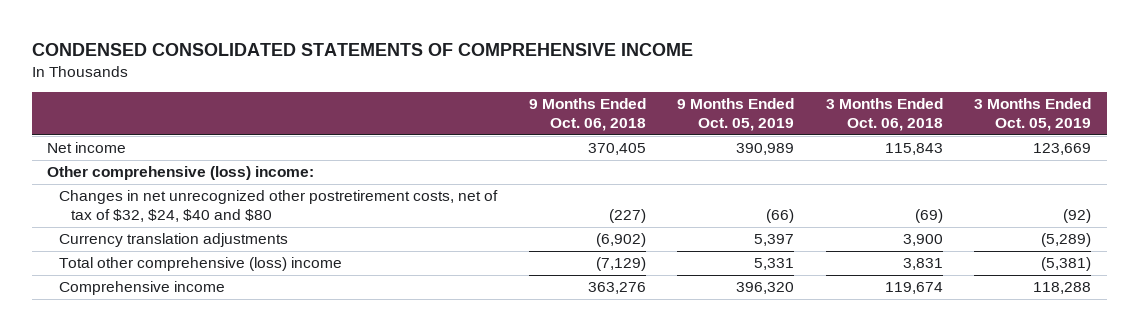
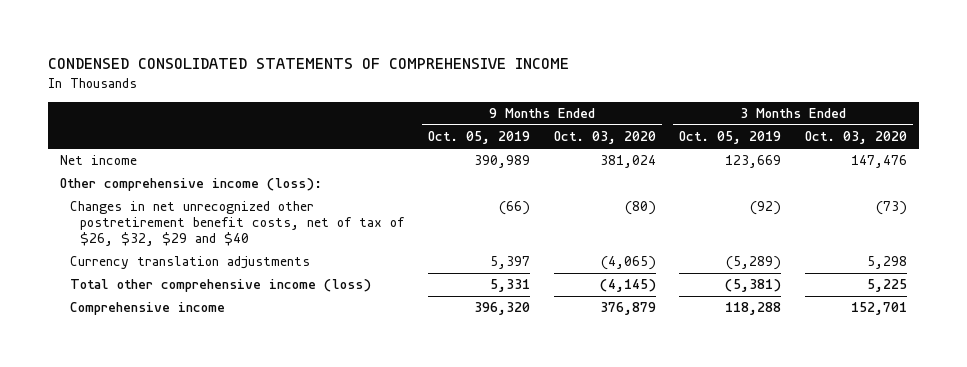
- | 9 Months Ended Oct. 06, 2018 | 9 Months Ended Oct. 05, 2019 | 3 Months Ended Oct. 06, 2018 | 3 Months Ended Oct. 05, 2019
+ | 9 Months Ended Oct. 05, 2019 | 9 Months Ended Oct. 03, 2020 | 3 Months Ended Oct. 05, 2019 | 3 Months Ended Oct. 03, 2020
- Other comprehensive (loss) income:
- Changes in net unrecognized other postretirement costs, net of tax of $32, $24, $40 and $80 | (227) | (66) | (69) | (92)
+ Other comprehensive income (loss):
+ Changes in net unrecognized other postretirement benefit costs, net of tax of $26, $32, $29 and $40 | (66) | (80) | (92) | (73)
- Total other comprehensive (loss) income | (7,129) | 5,331 | 3,831 | (5,381)
+ Total other comprehensive income (loss) | 5,331 | (4,145) | (5,381) | 5,225

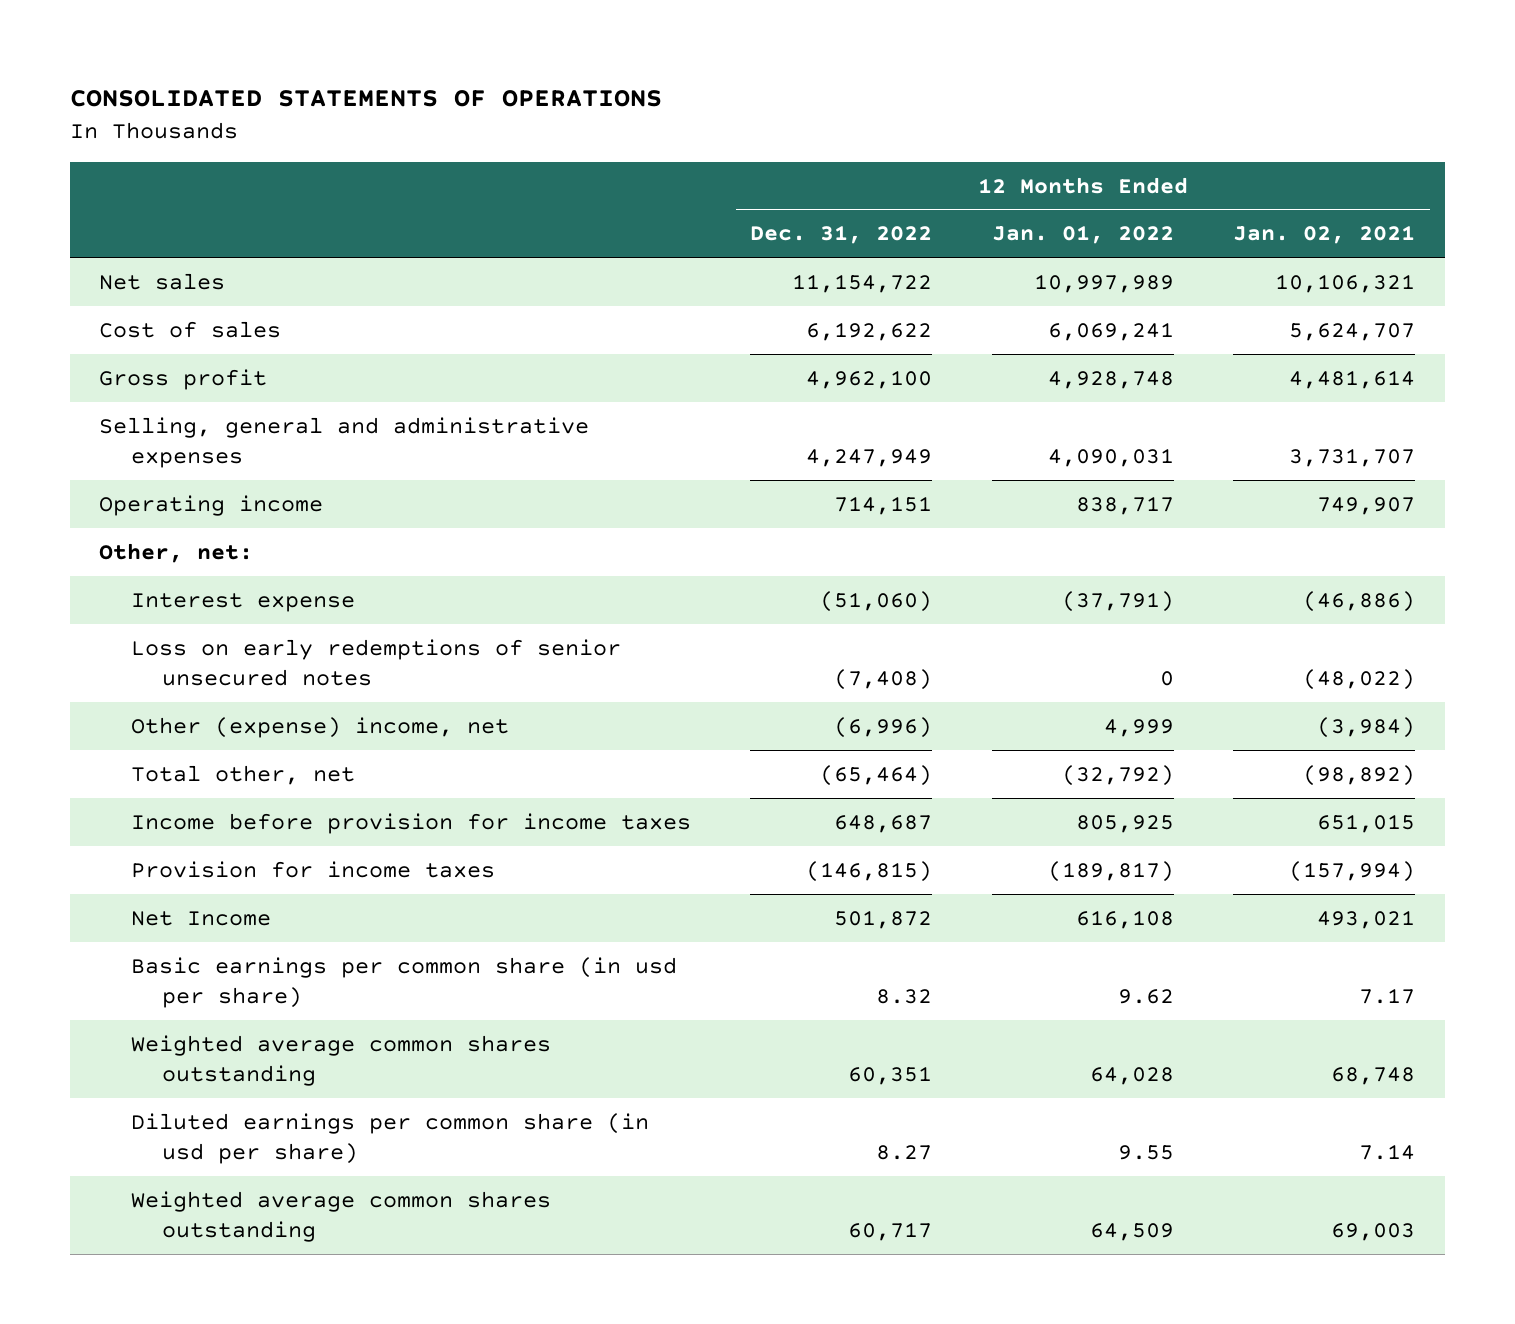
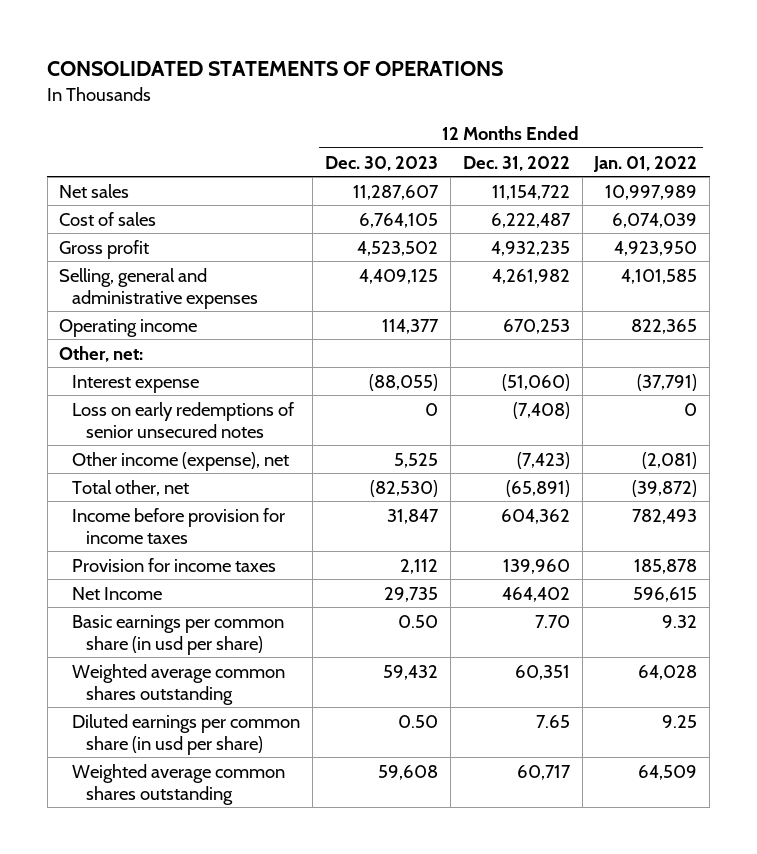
- | 12 Months Ended Dec. 31, 2022 | 12 Months Ended Jan. 01, 2022 | 12 Months Ended Jan. 02, 2021
+ | 12 Months Ended Dec. 30, 2023 | 12 Months Ended Dec. 31, 2022 | 12 Months Ended Jan. 01, 2022
- Cost of sales | 6,192,622 | 6,069,241 | 5,624,707
- Gross profit | 4,962,100 | 4,928,748 | 4,481,614
- Selling, general and administrative expenses | 4,247,949 | 4,090,031 | 3,731,707
- Operating income | 714,151 | 838,717 | 749,907
+ Cost of sales | 6,764,105 | 6,222,487 | 6,074,039
+ Gross profit | 4,523,502 | 4,932,235 | 4,923,950
+ Selling, general and administrative expenses | 4,409,125 | 4,261,982 | 4,101,585
+ Operating income | 114,377 | 670,253 | 822,365
- Other (expense) income, net | (6,996) | 4,999 | (3,984)
- Total other, net | (65,464) | (32,792) | (98,892)
- Income before provision for income taxes | 648,687 | 805,925 | 651,015
- Provision for income taxes | (146,815) | (189,817) | (157,994)
- Net Income | 501,872 | 616,108 | 493,021
- Basic earnings per common share (in usd per share) | 8.32 | 9.62 | 7.17
+ Other income (expense), net | 5,525 | (7,423) | (2,081)
+ Total other, net | (82,530) | (65,891) | (39,872)
+ Income before provision for income taxes | 31,847 | 604,362 | 782,493
+ Provision for income taxes | 2,112 | 139,960 | 185,878
+ Net Income | 29,735 | 464,402 | 596,615
+ Basic earnings per common share (in usd per share) | 0.50 | 7.70 | 9.32
- Diluted earnings per common share (in usd per share) | 8.27 | 9.55 | 7.14
+ Diluted earnings per common share (in usd per share) | 0.50 | 7.65 | 9.25

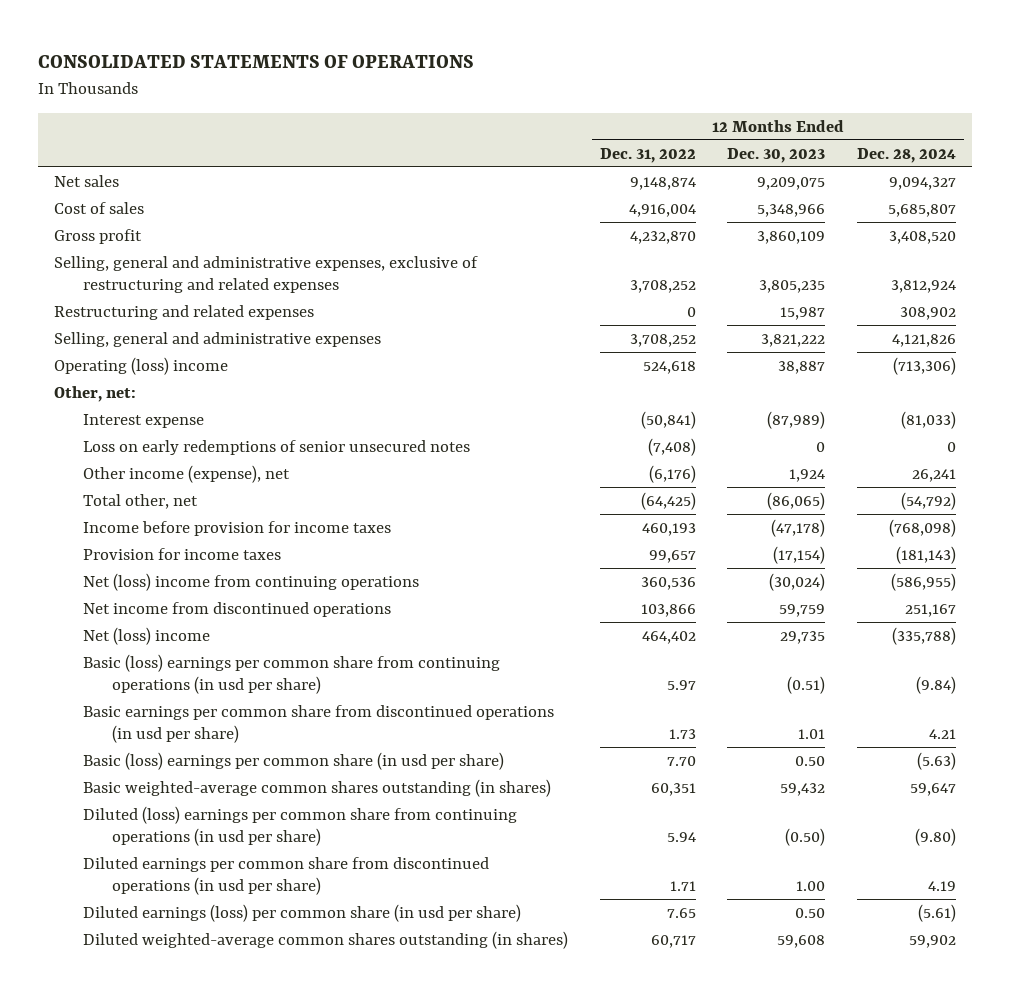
- | 12 Months Ended Dec. 30, 2023 | 12 Months Ended Dec. 31, 2022 | 12 Months Ended Jan. 01, 2022
+ | 12 Months Ended Dec. 31, 2022 | 12 Months Ended Dec. 30, 2023 | 12 Months Ended Dec. 28, 2024
- Net sales | 11,287,607 | 11,154,722 | 10,997,989
- Cost of sales | 6,764,105 | 6,222,487 | 6,074,039
- Gross profit | 4,523,502 | 4,932,235 | 4,923,950
- Selling, general and administrative expenses | 4,409,125 | 4,261,982 | 4,101,585
- Operating income | 114,377 | 670,253 | 822,365
+ Net sales | 9,148,874 | 9,209,075 | 9,094,327
+ Cost of sales | 4,916,004 | 5,348,966 | 5,685,807
+ Gross profit | 4,232,870 | 3,860,109 | 3,408,520
+ Selling, general and administrative expenses, exclusive of restructuring and related expenses | 3,708,252 | 3,805,235 | 3,812,924
+ Restructuring and related expenses | 0 | 15,987 | 308,902
+ Selling, general and administrative expenses | 3,708,252 | 3,821,222 | 4,121,826
+ Operating (loss) income | 524,618 | 38,887 | (713,306)
- Interest expense | (88,055) | (51,060) | (37,791)
+ Interest expense | (50,841) | (87,989) | (81,033)
- Other income (expense), net | 5,525 | (7,423) | (2,081)
- Total other, net | (82,530) | (65,891) | (39,872)
- Income before provision for income taxes | 31,847 | 604,362 | 782,493
- Provision for income taxes | 2,112 | 139,960 | 185,878
- Net Income | 29,735 | 464,402 | 596,615
- Basic earnings per common share (in usd per share) | 0.50 | 7.70 | 9.32
- Weighted average common shares outstanding | 59,432 | 60,351 | 64,028
- Diluted earnings per common share (in usd per share) | 0.50 | 7.65 | 9.25
- Weighted average common shares outstanding | 59,608 | 60,717 | 64,509
+ Other income (expense), net | (6,176) | 1,924 | 26,241
+ Total other, net | (64,425) | (86,065) | (54,792)
+ Income before provision for income taxes | 460,193 | (47,178) | (768,098)
+ Provision for income taxes | 99,657 | (17,154) | (181,143)
+ Net (loss) income from continuing operations | 360,536 | (30,024) | (586,955)
+ Net income from discontinued operations | 103,866 | 59,759 | 251,167
+ Net (loss) income | 464,402 | 29,735 | (335,788)
+ Basic (loss) earnings per common share from continuing operations (in usd per share) | 5.97 | (0.51) | (9.84)
+ Basic earnings per common share from discontinued operations (in usd per share) | 1.73 | 1.01 | 4.21
+ Basic (loss) earnings per common share (in usd per share) | 7.70 | 0.50 | (5.63)
+ Basic weighted-average common shares outstanding (in shares) | 60,351 | 59,432 | 59,647
+ Diluted (loss) earnings per common share from continuing operations (in usd per share) | 5.94 | (0.50) | (9.80)
+ Diluted earnings per common share from discontinued operations (in usd per share) | 1.71 | 1.00 | 4.19
+ Diluted earnings (loss) per common share (in usd per share) | 7.65 | 0.50 | (5.61)
+ Diluted weighted-average common shares outstanding (in shares) | 60,717 | 59,608 | 59,902

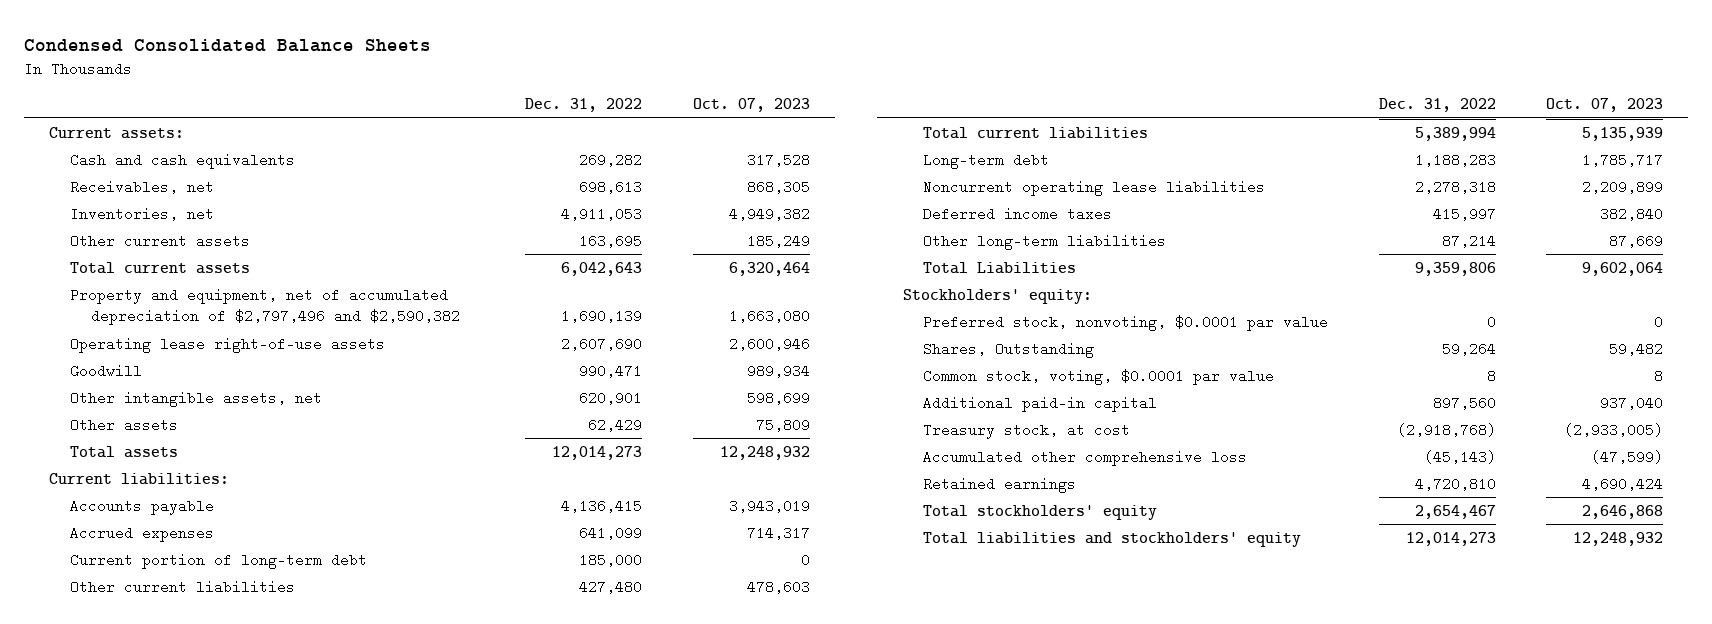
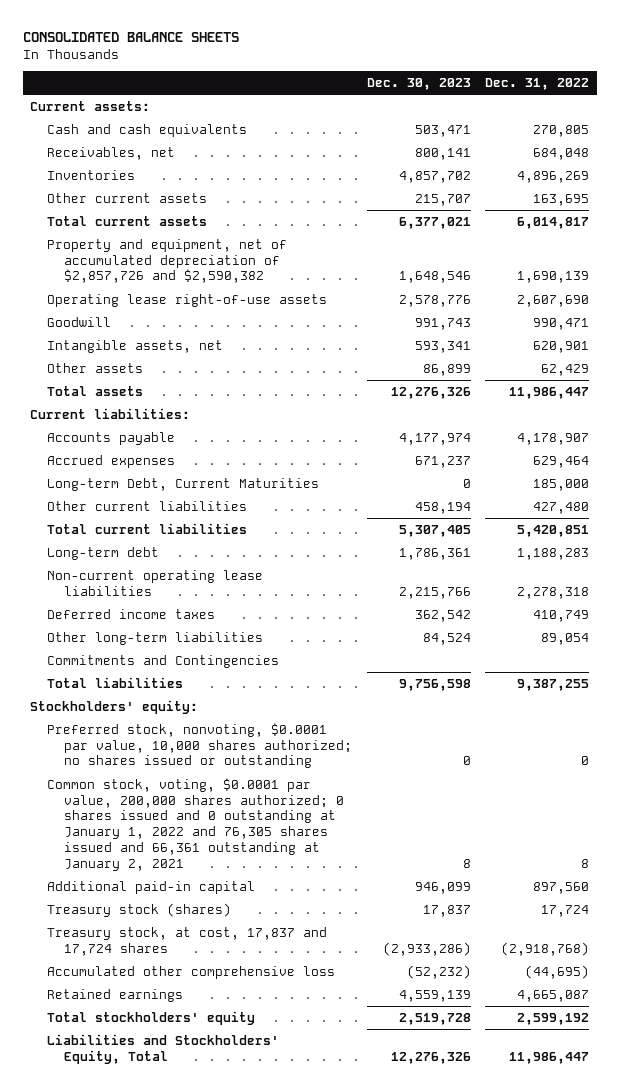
- Condensed Consolidated Balance Sheets
+ CONSOLIDATED BALANCE SHEETS
- | Dec. 31, 2022 | Oct. 07, 2023
+ | Dec. 30, 2023 | Dec. 31, 2022
- Cash and cash equivalents | 269,282 | 317,528
- Receivables, net | 698,613 | 868,305
- Inventories, net | 4,911,053 | 4,949,382
+ Cash and cash equivalents | 503,471 | 270,805
+ Receivables, net | 800,141 | 684,048
+ Inventories | 4,857,702 | 4,896,269
- Total current assets | 6,042,643 | 6,320,464
- Property and equipment, net of accumulated depreciation of $2,797,496 and $2,590,382 | 1,690,139 | 1,663,080
+ Total current assets | 6,377,021 | 6,014,817
+ Property and equipment, net of accumulated depreciation of $2,857,726 and $2,590,382 | 1,648,546 | 1,690,139
- Other intangible assets, net | 620,901 | 598,699
+ Intangible assets, net | 593,341 | 620,901
- Total assets | 12,014,273 | 12,248,932
+ Total assets | 12,276,326 | 11,986,447
- Accounts payable | 4,136,415 | 3,943,019
- Accrued expenses | 641,099 | 714,317
- Current portion of long-term debt | 185,000 | 0
+ Accounts payable | 4,177,974 | 4,178,907
+ Accrued expenses | 671,237 | 629,464
+ Long-term Debt, Current Maturities | 0 | 185,000
- Total current liabilities | 5,389,994 | 5,135,939
+ Total current liabilities | 5,307,405 | 5,420,851
- Noncurrent operating lease liabilities | 2,278,318 | 2,209,899
- Deferred income taxes | 415,997 | 382,840
- Other long-term liabilities | 87,214 | 87,669
- Total Liabilities | 9,359,806 | 9,602,064
+ Non-current operating lease liabilities | 2,215,766 | 2,278,318
+ Deferred income taxes | 362,542 | 410,749
+ Other long-term liabilities | 84,524 | 89,054
+ Commitments and Contingencies
+ Total liabilities | 9,756,598 | 9,387,255
- Preferred stock, nonvoting, $0.0001 par value | 0 | 0
- Shares, Outstanding | 59,264 | 59,482
- Common stock, voting, $0.0001 par value | 8 | 8
+ Preferred stock, nonvoting, $0.0001 par value, 10,000 shares authorized; no shares issued or outstanding | 0 | 0
+ Common stock, voting, $0.0001 par value, 200,000 shares authorized; 0 shares issued and 0 outstanding at January 1, 2022 and 76,305 shares issued and 66,361 outstanding at January 2, 2021 | 8 | 8
- Treasury stock, at cost | (2,918,768) | (2,933,005)
- Accumulated other comprehensive loss | (45,143) | (47,599)
- Retained earnings | 4,720,810 | 4,690,424
- Total stockholders' equity | 2,654,467 | 2,646,868
- Total liabilities and stockholders' equity | 12,014,273 | 12,248,932
+ Treasury stock (shares) | 17,837 | 17,724
+ Treasury stock, at cost, 17,837 and 17,724 shares | (2,933,286) | (2,918,768)
+ Accumulated other comprehensive loss | (52,232) | (44,695)
+ Retained earnings | 4,559,139 | 4,665,087
+ Total stockholders' equity | 2,519,728 | 2,599,192
+ Liabilities and Stockholders' Equity, Total | 12,276,326 | 11,986,447

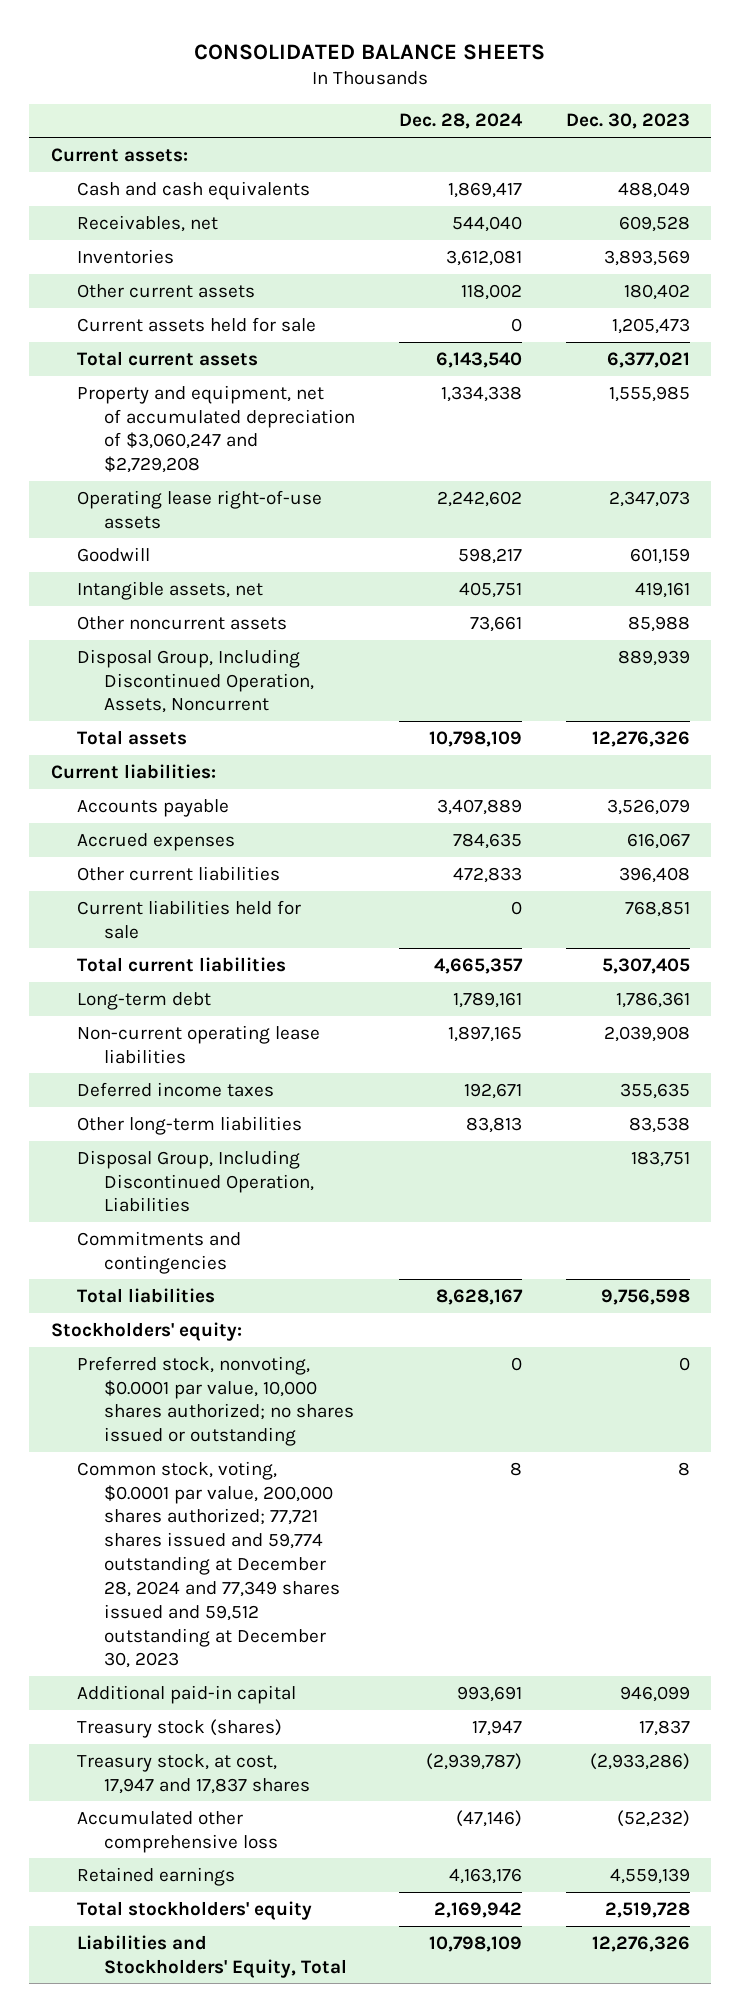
- | Dec. 30, 2023 | Dec. 31, 2022
+ | Dec. 28, 2024 | Dec. 30, 2023
- Cash and cash equivalents | 503,471 | 270,805
- Receivables, net | 800,141 | 684,048
- Inventories | 4,857,702 | 4,896,269
- Other current assets | 215,707 | 163,695
+ Cash and cash equivalents | 1,869,417 | 488,049
+ Receivables, net | 544,040 | 609,528
+ Inventories | 3,612,081 | 3,893,569
+ Other current assets | 118,002 | 180,402
+ Current assets held for sale | 0 | 1,205,473
- Property and equipment, net of accumulated depreciation of $2,857,726 and $2,590,382 | 1,648,546 | 1,690,139
- Operating lease right-of-use assets | 2,578,776 | 2,607,690
- Goodwill | 991,743 | 990,471
- Intangible assets, net | 593,341 | 620,901
- Other assets | 86,899 | 62,429
+ Property and equipment, net of accumulated depreciation of $3,060,247 and $2,729,208 | 1,334,338 | 1,555,985
+ Operating lease right-of-use assets | 2,242,602 | 2,347,073
+ Goodwill | 598,217 | 601,159
+ Intangible assets, net | 405,751 | 419,161
+ Other noncurrent assets | 73,661 | 85,988
+ Disposal Group, Including Discontinued Operation, Assets, Noncurrent | | 889,939
- Accounts payable | 4,177,974 | 4,178,907
- Accrued expenses | 671,237 | 629,464
- Long-term Debt, Current Maturities | 0 | 185,000
- Other current liabilities | 458,194 | 427,480
+ Accounts payable | 3,407,889 | 3,526,079
+ Accrued expenses | 784,635 | 616,067
+ Other current liabilities | 472,833 | 396,408
+ Current liabilities held for sale | 0 | 768,851
- Non-current operating lease liabilities | 2,215,766 | 2,278,318
- Deferred income taxes | 362,542 | 410,749
- Other long-term liabilities | 84,524 | 89,054
- Commitments and Contingencies
+ Non-current operating lease liabilities | 1,897,165 | 2,039,908
+ Deferred income taxes | 192,671 | 355,635
+ Other long-term liabilities | 83,813 | 83,538
+ Disposal Group, Including Discontinued Operation, Liabilities | | 183,751
+ Commitments and contingencies
- Common stock, voting, $0.0001 par value, 200,000 shares authorized; 0 shares issued and 0 outstanding at January 1, 2022 and 76,305 shares issued and 66,361 outstanding at January 2, 2021 | 8 | 8
+ Common stock, voting, $0.0001 par value, 200,000 shares authorized; 77,721 shares issued and 59,774 outstanding at December 28, 2024 and 77,349 shares issued and 59,512 outstanding at December 30, 2023 | 8 | 8
- Treasury stock, at cost, 17,837 and 17,724 shares | (2,933,286) | (2,918,768)
+ Treasury stock, at cost, 17,947 and 17,837 shares | (2,939,787) | (2,933,286)

